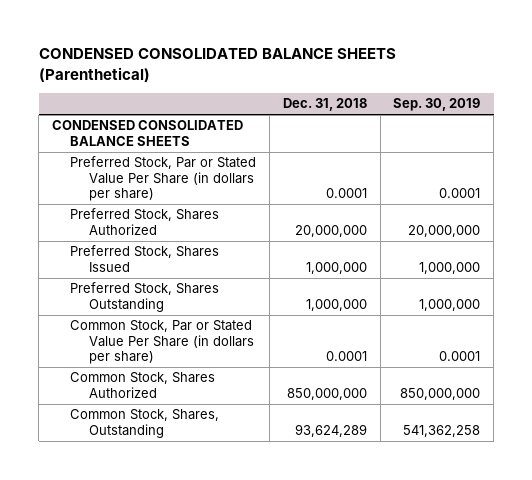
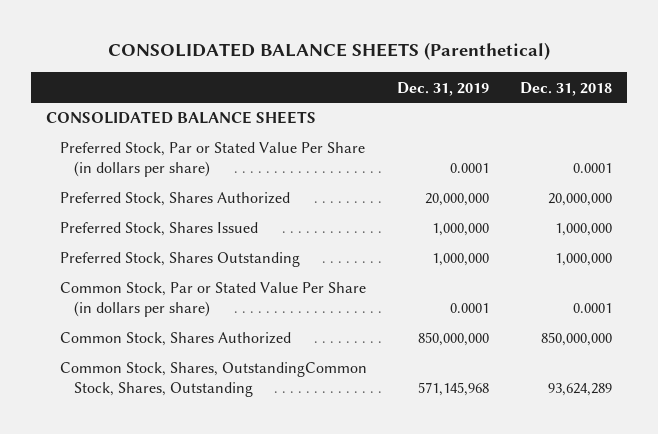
- CONDENSED CONSOLIDATED BALANCE SHEETS (Parenthetical)
+ CONSOLIDATED BALANCE SHEETS (Parenthetical)
- | Dec. 31, 2018 | Sep. 30, 2019
+ | Dec. 31, 2019 | Dec. 31, 2018
- CONDENSED CONSOLIDATED BALANCE SHEETS
+ CONSOLIDATED BALANCE SHEETS
- Common Stock, Shares, Outstanding | 93,624,289 | 541,362,258
+ Common Stock, Shares, OutstandingCommon Stock, Shares, Outstanding | 571,145,968 | 93,624,289

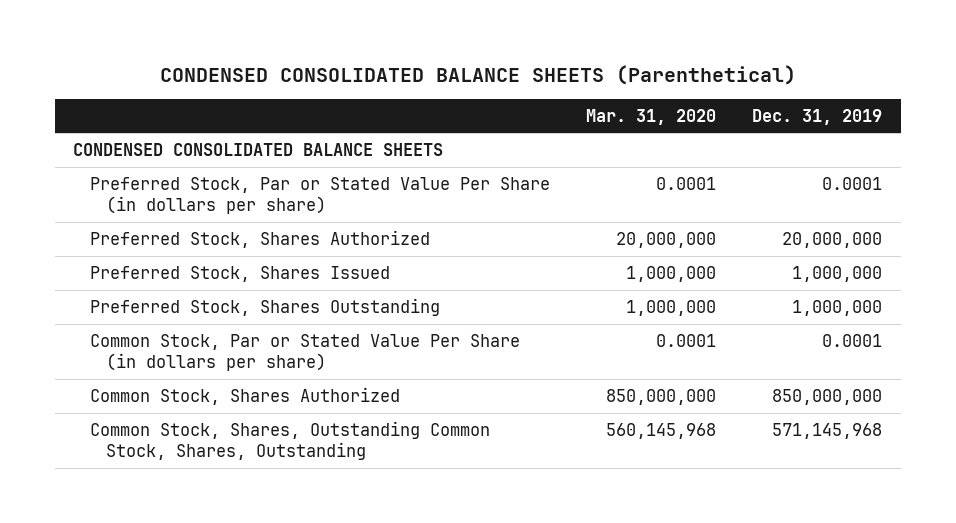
- CONSOLIDATED BALANCE SHEETS (Parenthetical)
+ CONDENSED CONSOLIDATED BALANCE SHEETS (Parenthetical)
- | Dec. 31, 2019 | Dec. 31, 2018
+ | Mar. 31, 2020 | Dec. 31, 2019
- CONSOLIDATED BALANCE SHEETS
+ CONDENSED CONSOLIDATED BALANCE SHEETS
- Common Stock, Shares, OutstandingCommon Stock, Shares, Outstanding | 571,145,968 | 93,624,289
+ Common Stock, Shares, Outstanding Common Stock, Shares, Outstanding | 560,145,968 | 571,145,968

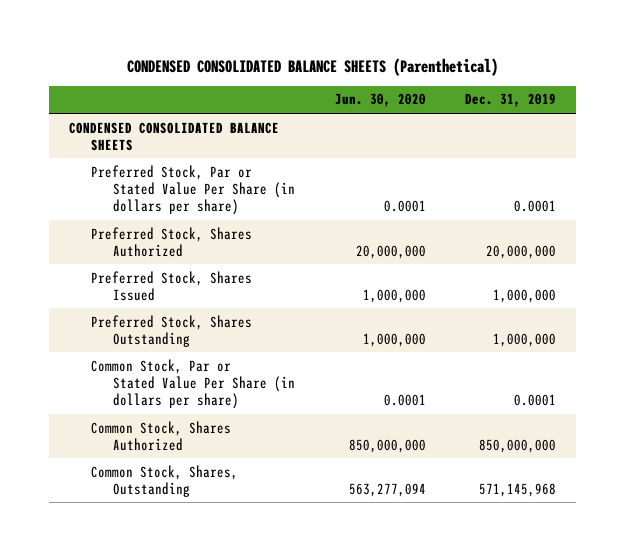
- | Mar. 31, 2020 | Dec. 31, 2019
+ | Jun. 30, 2020 | Dec. 31, 2019
- Common Stock, Shares, Outstanding Common Stock, Shares, Outstanding | 560,145,968 | 571,145,968
+ Common Stock, Shares, Outstanding | 563,277,094 | 571,145,968

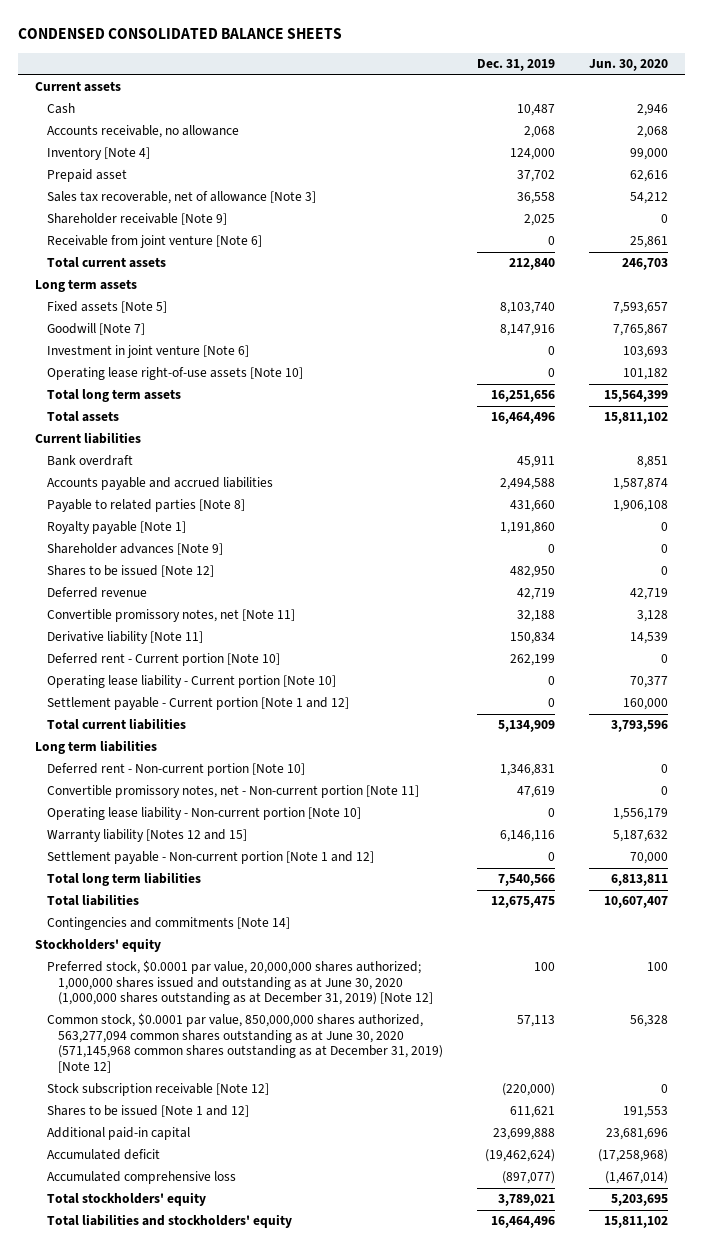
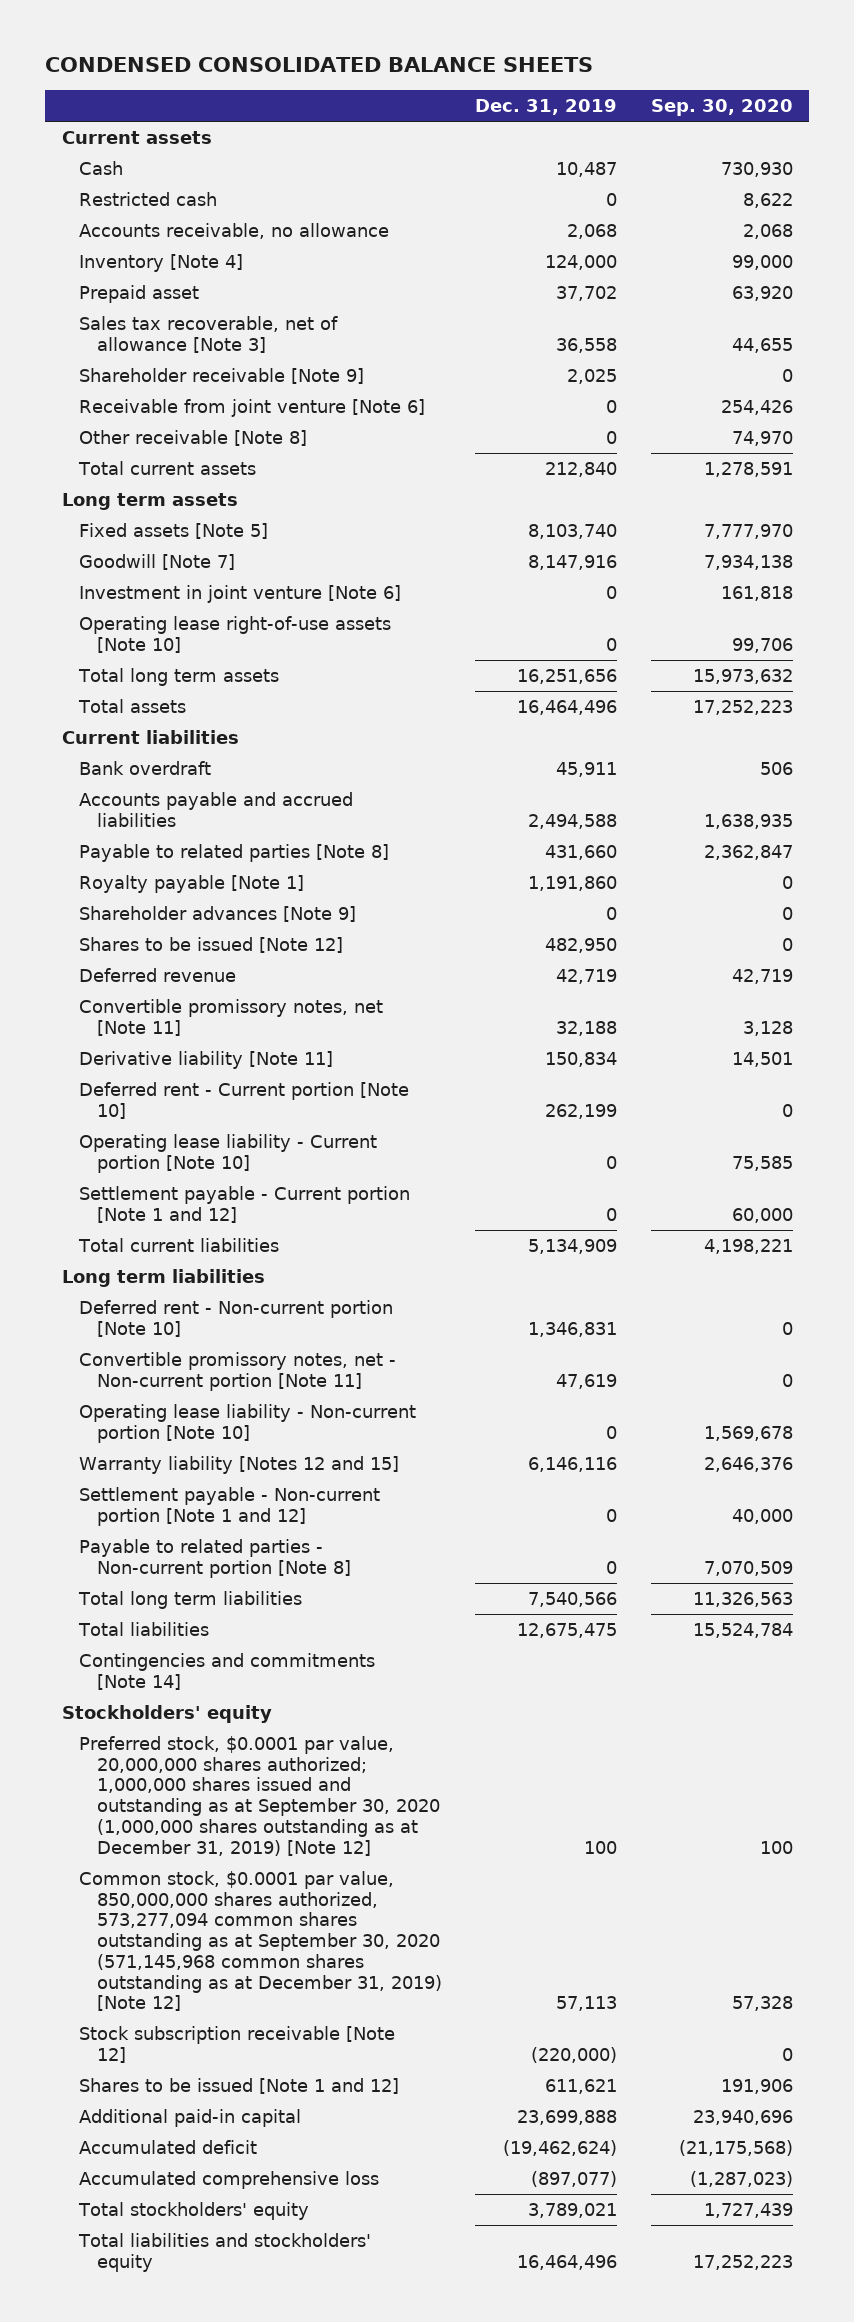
- | Dec. 31, 2019 | Jun. 30, 2020
+ | Dec. 31, 2019 | Sep. 30, 2020
+ Restricted cash | 0 | 8,622
+ Other receivable [Note 8] | 0 | 74,970
+ Payable to related parties - Non-current portion [Note 8] | 0 | 7,070,509
- Preferred stock, $0.0001 par value, 20,000,000 shares authorized; 1,000,000 shares issued and outstanding as at June 30, 2020 (1,000,000 shares outstanding as at December 31, 2019) [Note 12] | 100 | 100
- Common stock, $0.0001 par value, 850,000,000 shares authorized, 563,277,094 common shares outstanding as at June 30, 2020 (571,145,968 common shares outstanding as at December 31, 2019) [Note 12] | 57,113 | 56,328
+ Preferred stock, $0.0001 par value, 20,000,000 shares authorized; 1,000,000 shares issued and outstanding as at September 30, 2020 (1,000,000 shares outstanding as at December 31, 2019) [Note 12] | 100 | 100
+ Common stock, $0.0001 par value, 850,000,000 shares authorized, 573,277,094 common shares outstanding as at September 30, 2020 (571,145,968 common shares outstanding as at December 31, 2019) [Note 12] | 57,113 | 57,328

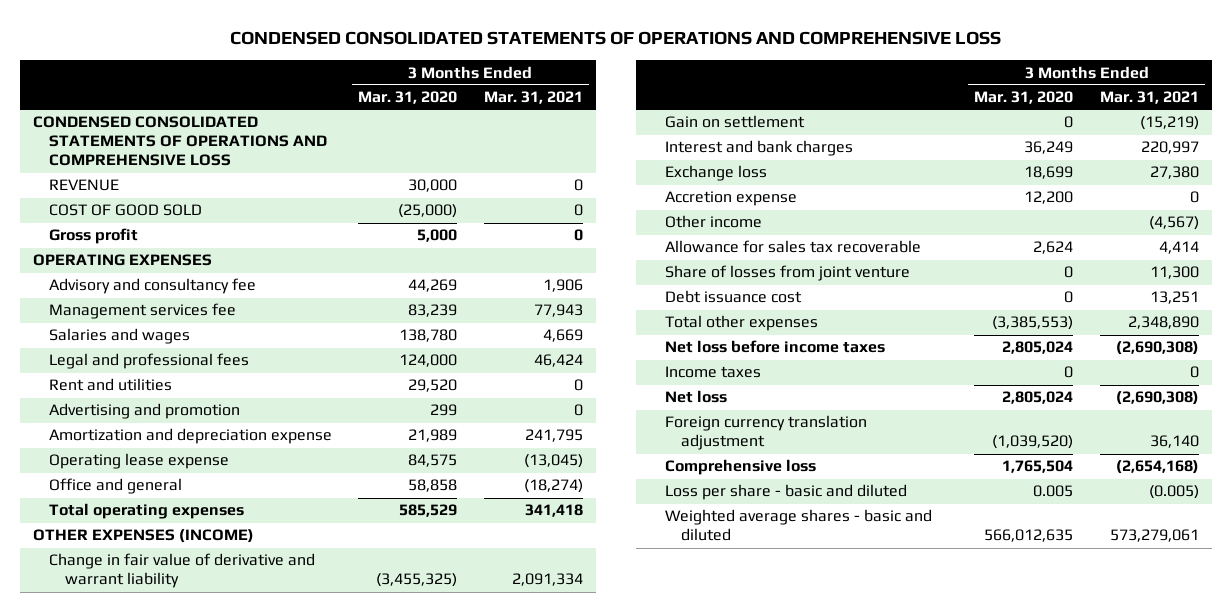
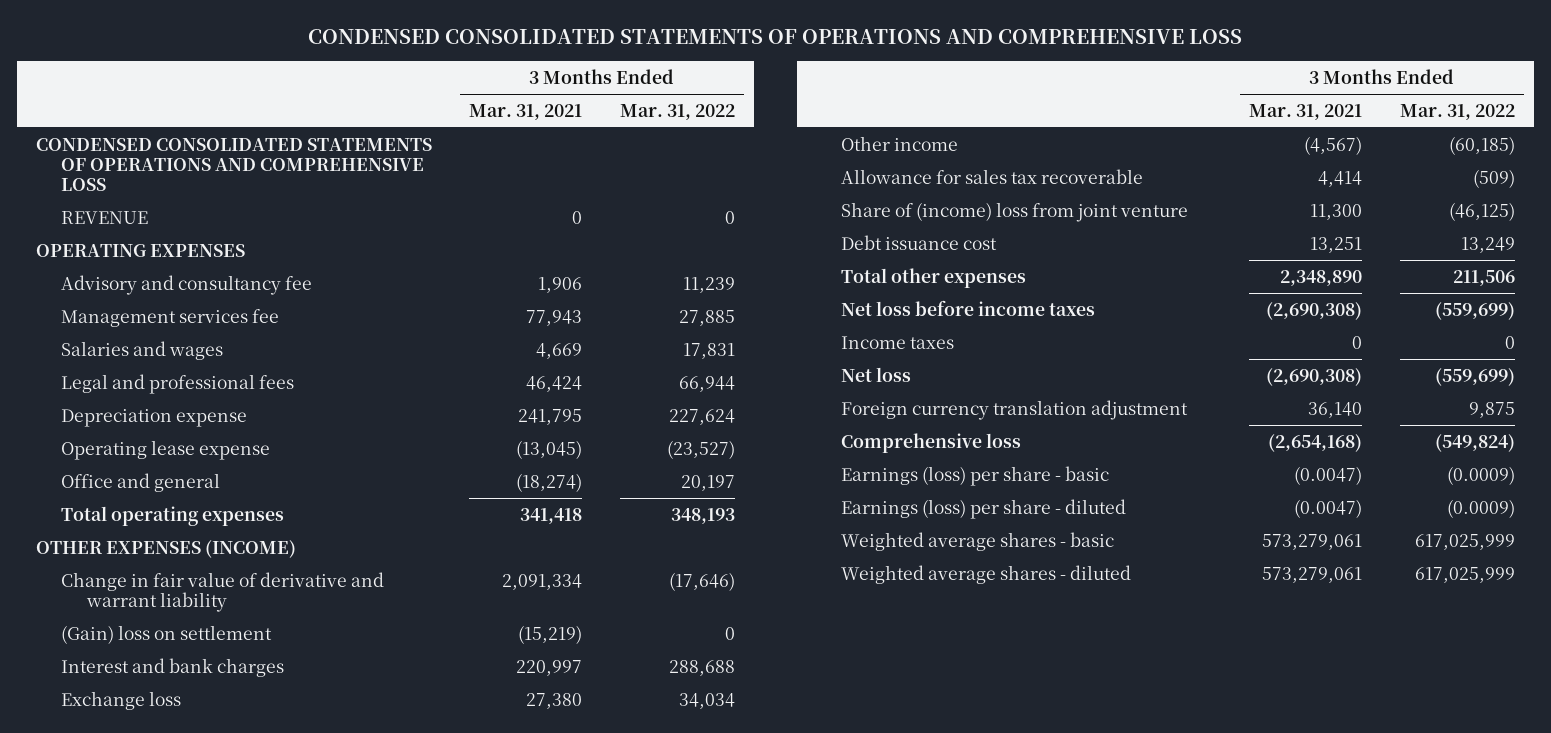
- | 3 Months Ended Mar. 31, 2020 | 3 Months Ended Mar. 31, 2021
+ | 3 Months Ended Mar. 31, 2021 | 3 Months Ended Mar. 31, 2022
- COST OF GOOD SOLD | (25,000) | 0
- Gross profit | 5,000 | 0
- Rent and utilities | 29,520 | 0
- Advertising and promotion | 299 | 0
- Amortization and depreciation expense | 21,989 | 241,795
+ Depreciation expense | 241,795 | 227,624
- Gain on settlement | 0 | (15,219)
+ (Gain) loss on settlement | (15,219) | 0
- Accretion expense | 12,200 | 0
- Share of losses from joint venture | 0 | 11,300
+ Share of (income) loss from joint venture | 11,300 | (46,125)
- Loss per share - basic and diluted | 0.005 | (0.005)
- Weighted average shares - basic and diluted | 566,012,635 | 573,279,061
+ Earnings (loss) per share - basic | (0.0047) | (0.0009)
+ Earnings (loss) per share - diluted | (0.0047) | (0.0009)
+ Weighted average shares - basic | 573,279,061 | 617,025,999
+ Weighted average shares - diluted | 573,279,061 | 617,025,999

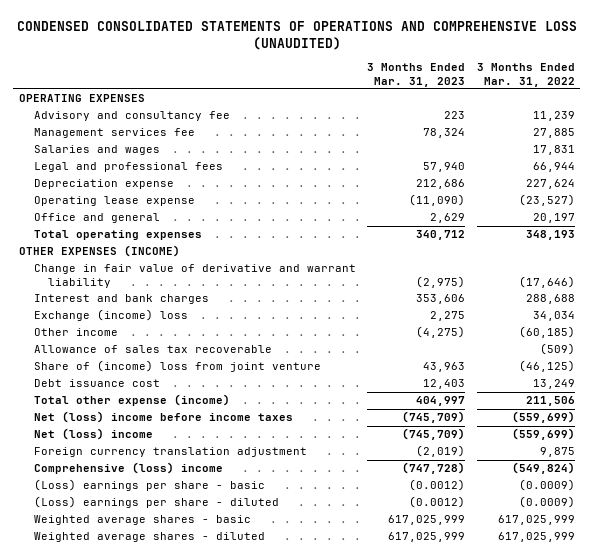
- CONDENSED CONSOLIDATED STATEMENTS OF OPERATIONS AND COMPREHENSIVE LOSS
+ CONDENSED CONSOLIDATED STATEMENTS OF OPERATIONS AND COMPREHENSIVE LOSS (UNAUDITED)
- | 3 Months Ended Mar. 31, 2021 | 3 Months Ended Mar. 31, 2022
+ | 3 Months Ended Mar. 31, 2023 | 3 Months Ended Mar. 31, 2022
- CONDENSED CONSOLIDATED STATEMENTS OF OPERATIONS AND COMPREHENSIVE LOSS
- REVENUE | 0 | 0
- (Gain) loss on settlement | (15,219) | 0
- Exchange loss | 27,380 | 34,034
+ Exchange (income) loss | 2,275 | 34,034
- Allowance for sales tax recoverable | 4,414 | (509)
+ Allowance of sales tax recoverable | | (509)
- Total other expenses | 2,348,890 | 211,506
- Net loss before income taxes | (2,690,308) | (559,699)
- Income taxes | 0 | 0
- Net loss | (2,690,308) | (559,699)
+ Total other expense (income) | 404,997 | 211,506
+ Net (loss) income before income taxes | (745,709) | (559,699)
+ Net (loss) income | (745,709) | (559,699)
- Comprehensive loss | (2,654,168) | (549,824)
- Earnings (loss) per share - basic | (0.0047) | (0.0009)
- Earnings (loss) per share - diluted | (0.0047) | (0.0009)
+ Comprehensive (loss) income | (747,728) | (549,824)
+ (Loss) earnings per share - basic | (0.0012) | (0.0009)
+ (Loss) earnings per share - diluted | (0.0012) | (0.0009)

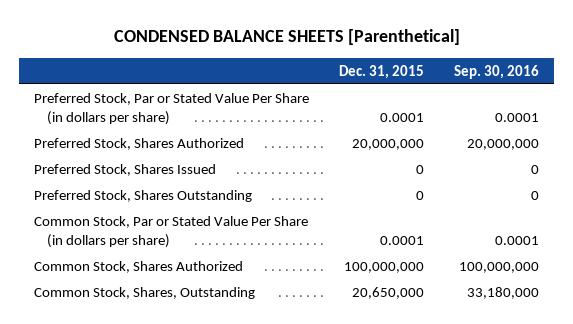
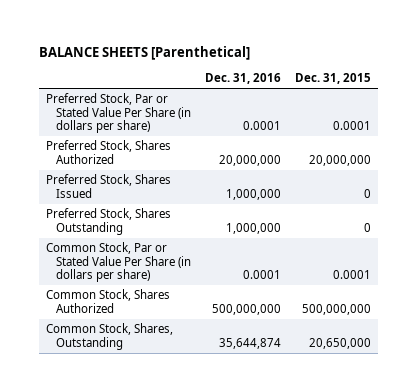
- CONDENSED BALANCE SHEETS [Parenthetical]
+ BALANCE SHEETS [Parenthetical]
- | Dec. 31, 2015 | Sep. 30, 2016
+ | Dec. 31, 2016 | Dec. 31, 2015
- Common Stock, Shares Authorized | 100,000,000 | 100,000,000
+ Common Stock, Shares Authorized | 500,000,000 | 500,000,000

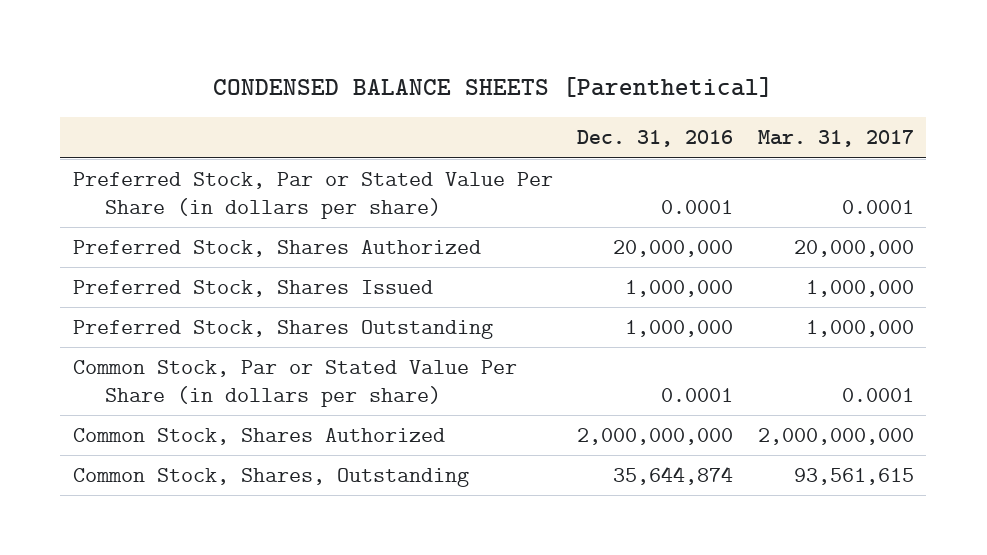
- BALANCE SHEETS [Parenthetical]
+ CONDENSED BALANCE SHEETS [Parenthetical]
- | Dec. 31, 2016 | Dec. 31, 2015
+ | Dec. 31, 2016 | Mar. 31, 2017
- Common Stock, Shares Authorized | 500,000,000 | 500,000,000
+ Common Stock, Shares Authorized | 2,000,000,000 | 2,000,000,000

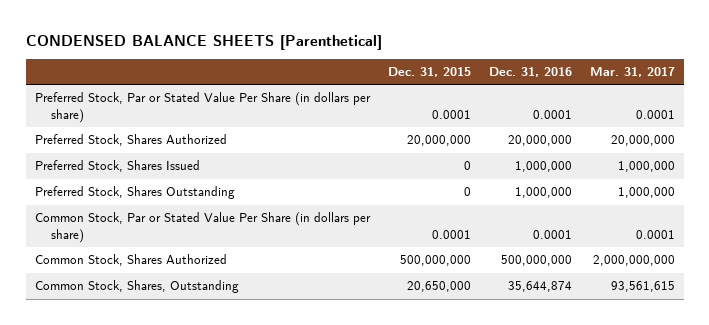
- | Dec. 31, 2016 | Mar. 31, 2017
+ | Dec. 31, 2015 | Dec. 31, 2016 | Mar. 31, 2017
- Common Stock, Shares Authorized | 2,000,000,000 | 2,000,000,000
+ Common Stock, Shares Authorized | 500,000,000 | 500,000,000 | 2,000,000,000

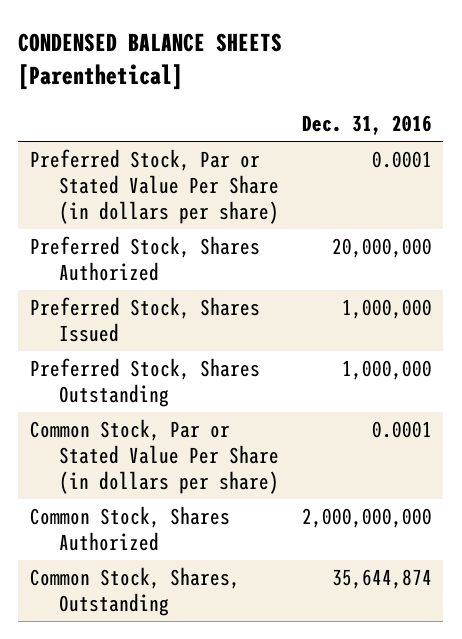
- | Dec. 31, 2015 | Dec. 31, 2016 | Mar. 31, 2017
+ | Dec. 31, 2016
- Common Stock, Shares Authorized | 500,000,000 | 500,000,000 | 2,000,000,000
+ Common Stock, Shares Authorized | 2,000,000,000

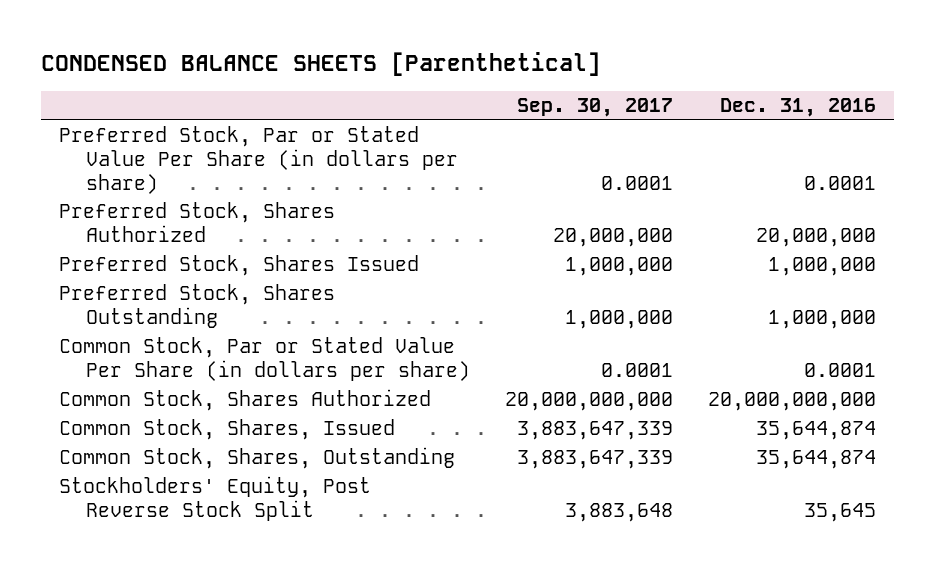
- | Dec. 31, 2016
+ | Sep. 30, 2017 | Dec. 31, 2016
- Common Stock, Shares Authorized | 2,000,000,000
+ Common Stock, Shares Authorized | 20,000,000,000 | 20,000,000,000
+ Common Stock, Shares, Issued | 3,883,647,339 | 35,644,874
+ Stockholders' Equity, Post Reverse Stock Split | 3,883,648 | 35,645

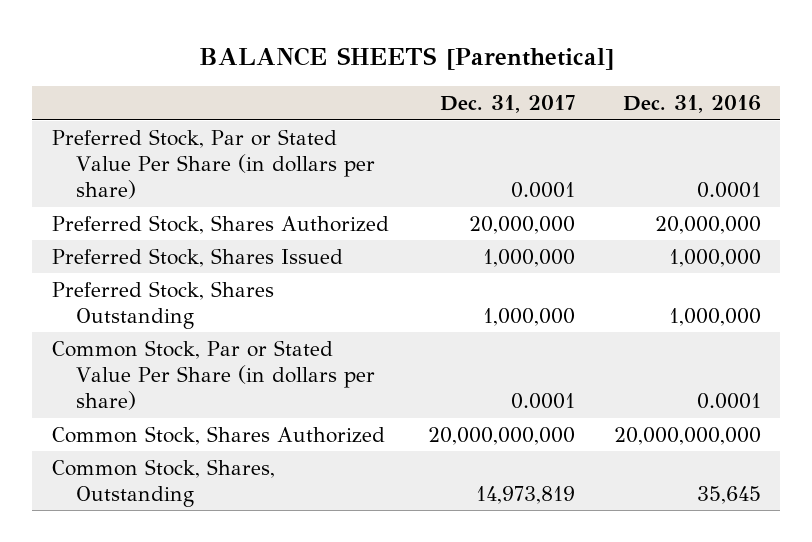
- CONDENSED BALANCE SHEETS [Parenthetical]
+ BALANCE SHEETS [Parenthetical]
- | Sep. 30, 2017 | Dec. 31, 2016
+ | Dec. 31, 2017 | Dec. 31, 2016
- Common Stock, Shares, Issued | 3,883,647,339 | 35,644,874
- Common Stock, Shares, Outstanding | 3,883,647,339 | 35,644,874
- Stockholders' Equity, Post Reverse Stock Split | 3,883,648 | 35,645
+ Common Stock, Shares, Outstanding | 14,973,819 | 35,645

